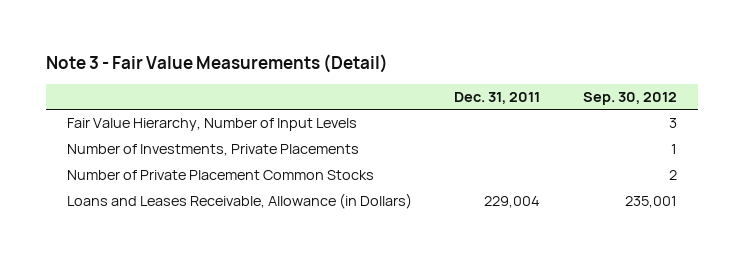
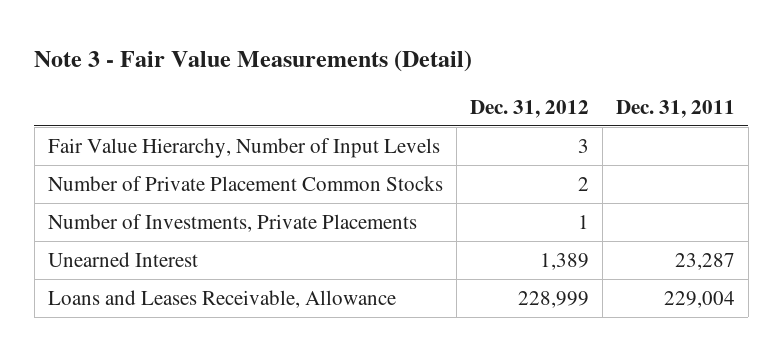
- | Dec. 31, 2011 | Sep. 30, 2012
+ | Dec. 31, 2012 | Dec. 31, 2011
- Loans and Leases Receivable, Allowance (in Dollars) | 229,004 | 235,001
moved down: Number of Investments, Private Placements | 1 |
+ Unearned Interest | 1,389 | 23,287
+ Loans and Leases Receivable, Allowance | 228,999 | 229,004

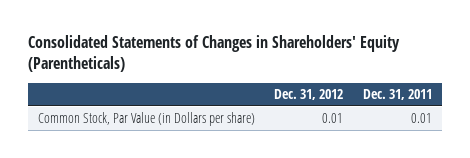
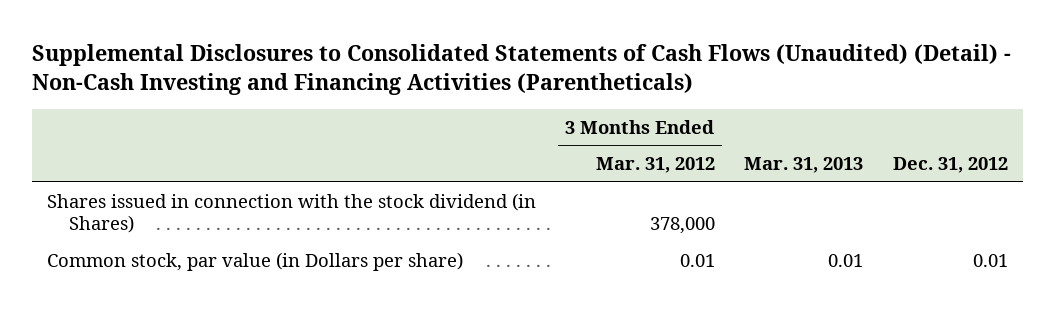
- Consolidated Statements of Changes in Shareholders' Equity (Parentheticals)
+ Supplemental Disclosures to Consolidated Statements of Cash Flows (Unaudited) (Detail) - Non-Cash Investing and Financing Activities (Parentheticals)
- | Dec. 31, 2012 | Dec. 31, 2011
+ | 3 Months Ended Mar. 31, 2012 | Mar. 31, 2013 | Dec. 31, 2012
- Common Stock, Par Value (in Dollars per share) | 0.01 | 0.01
+ Shares issued in connection with the stock dividend (in Shares) | 378,000 | |
+ Common stock, par value (in Dollars per share) | 0.01 | 0.01 | 0.01

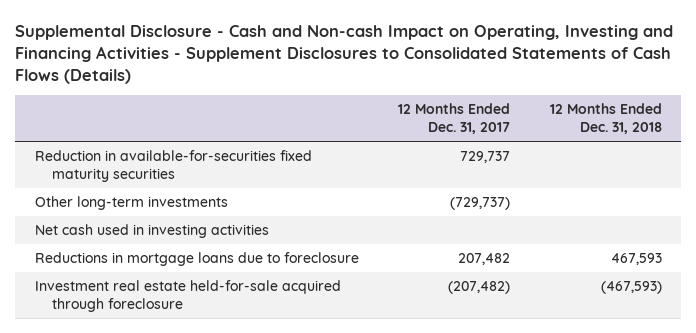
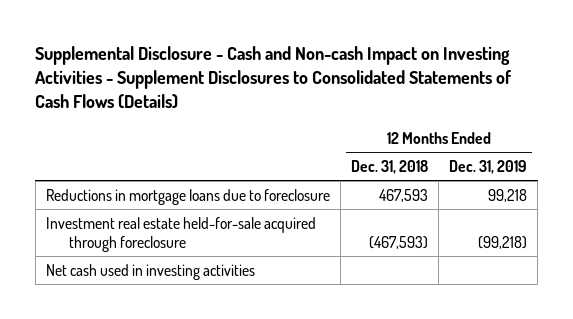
- Supplemental Disclosure - Cash and Non-cash Impact on Operating, Investing and Financing Activities - Supplement Disclosures to Consolidated Statements of Cash Flows (Details)
+ Supplemental Disclosure - Cash and Non-cash Impact on Investing Activities - Supplement Disclosures to Consolidated Statements of Cash Flows (Details)
- | 12 Months Ended Dec. 31, 2017 | 12 Months Ended Dec. 31, 2018
+ | 12 Months Ended Dec. 31, 2018 | 12 Months Ended Dec. 31, 2019
- Reduction in available-for-securities fixed maturity securities | 729,737 |
- Other long-term investments | (729,737) |
moved down: Net cash used in investing activities

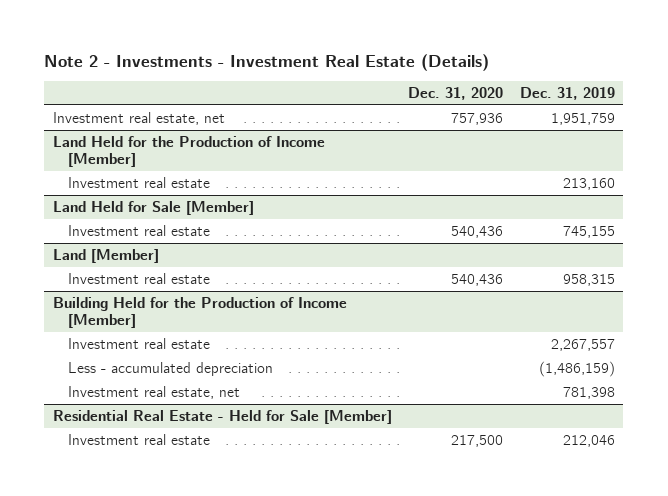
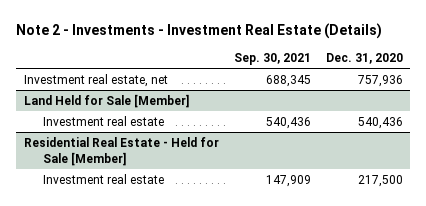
- | Dec. 31, 2020 | Dec. 31, 2019
+ | Sep. 30, 2021 | Dec. 31, 2020
- Land Held for the Production of Income [Member]
- Investment real estate | | 213,160
- Land [Member]
- Investment real estate | 540,436 | 958,315
- Building Held for the Production of Income [Member]
- Investment real estate | | 2,267,557
- Less - accumulated depreciation | | (1,486,159)
- Investment real estate, net | | 781,398

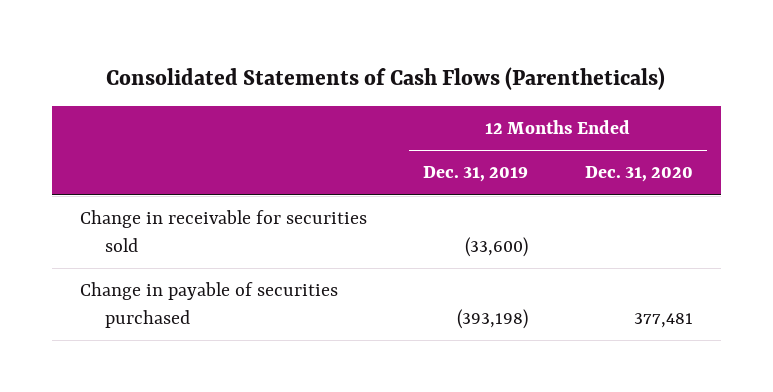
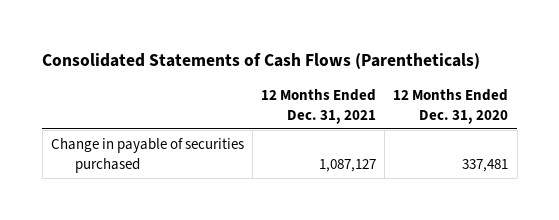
- | 12 Months Ended Dec. 31, 2019 | 12 Months Ended Dec. 31, 2020
+ | 12 Months Ended Dec. 31, 2021 | 12 Months Ended Dec. 31, 2020
- Change in receivable for securities sold | (33,600) |
- Change in payable of securities purchased | (393,198) | 377,481
+ Change in payable of securities purchased | 1,087,127 | 337,481

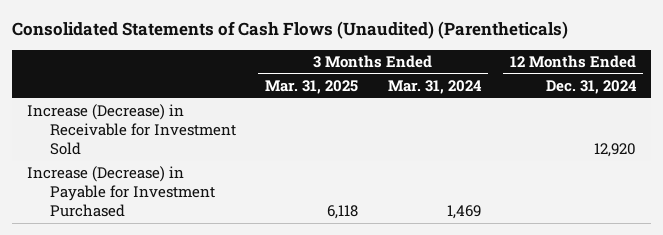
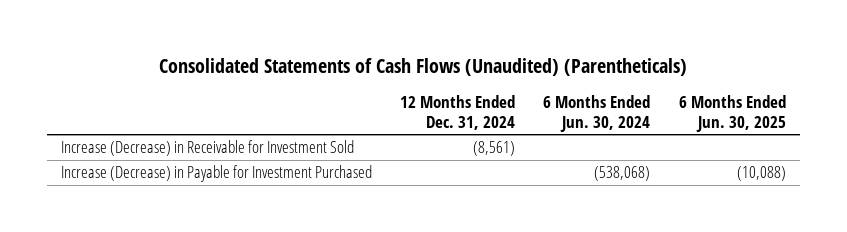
- | 3 Months Ended Mar. 31, 2025 | 3 Months Ended Mar. 31, 2024 | 12 Months Ended Dec. 31, 2024
+ | 12 Months Ended Dec. 31, 2024 | 6 Months Ended Jun. 30, 2024 | 6 Months Ended Jun. 30, 2025
- Increase (Decrease) in Receivable for Investment Sold | | | 12,920
+ Increase (Decrease) in Receivable for Investment Sold | (8,561) | |

